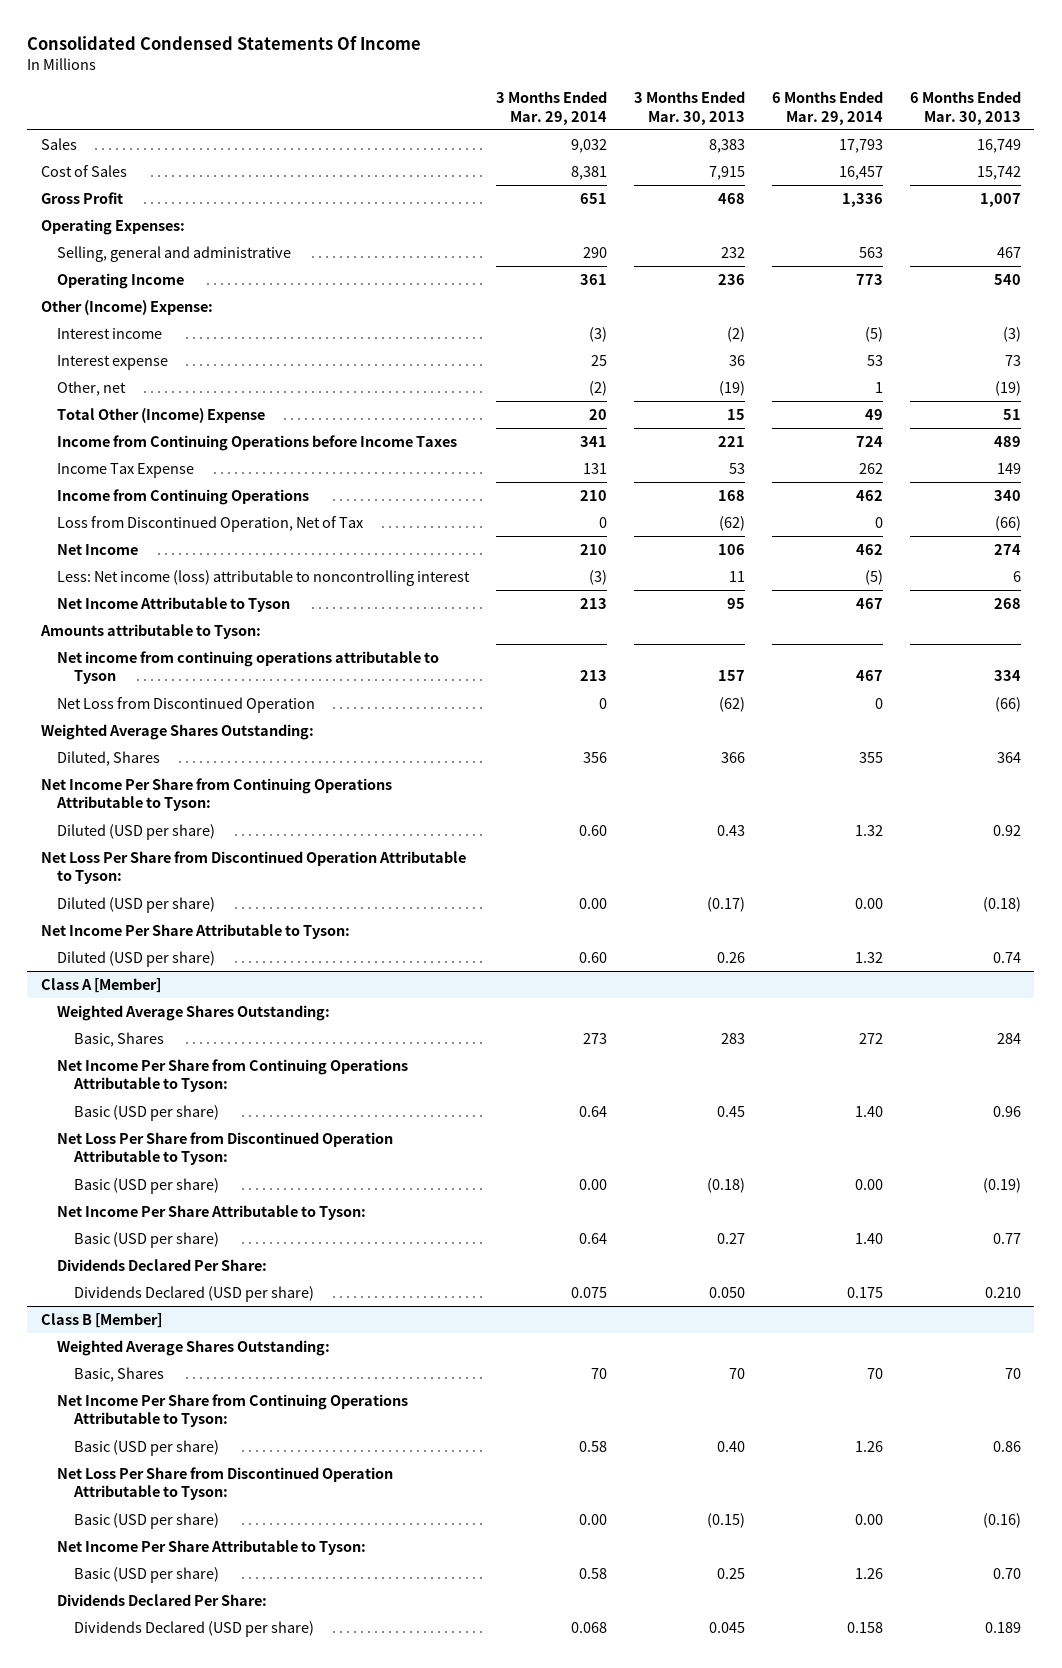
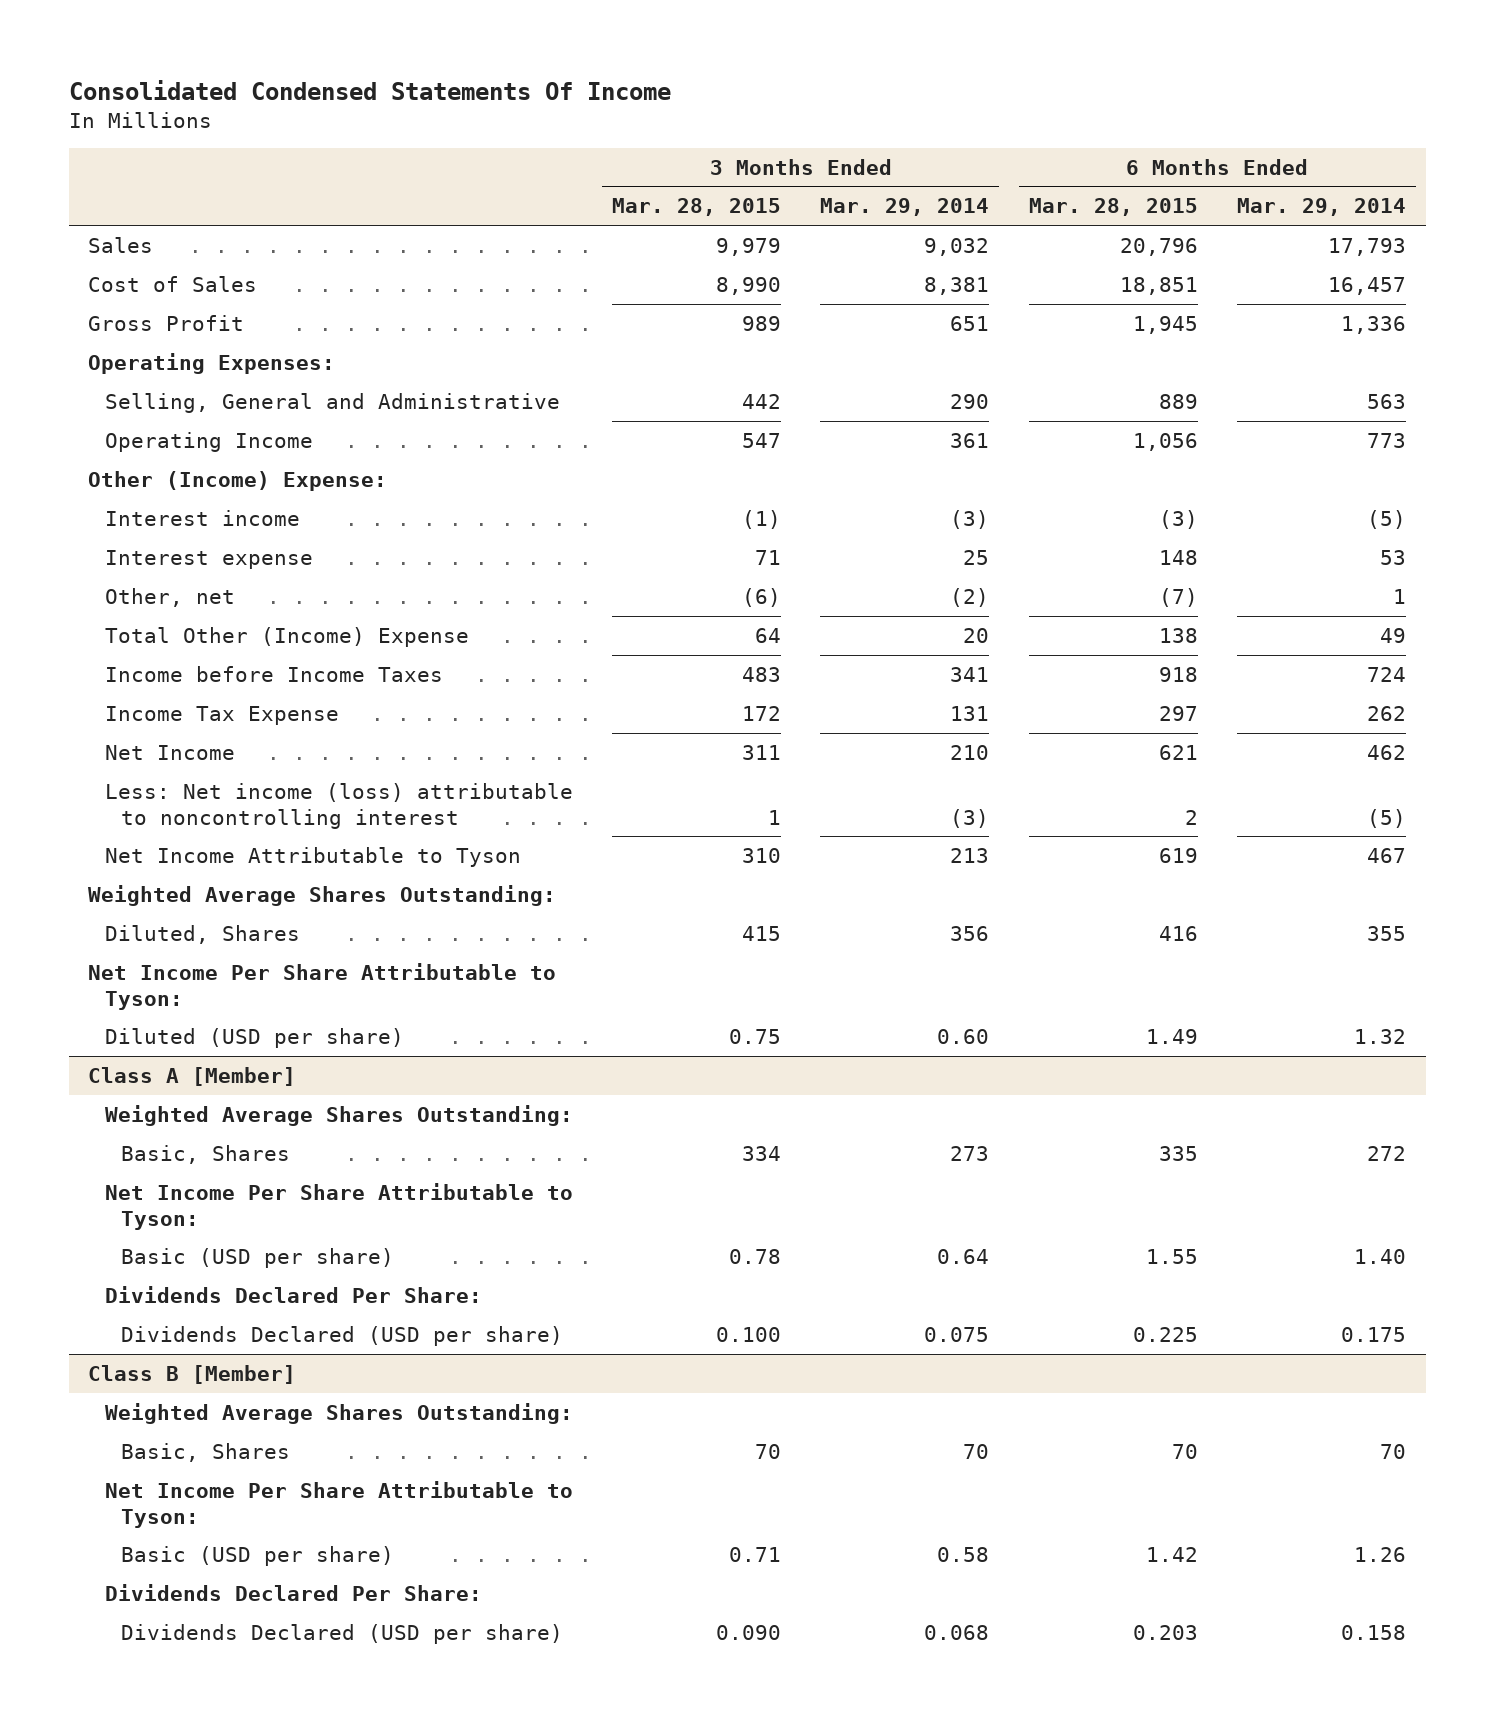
- | 3 Months Ended Mar. 29, 2014 | 3 Months Ended Mar. 30, 2013 | 6 Months Ended Mar. 29, 2014 | 6 Months Ended Mar. 30, 2013
+ | 3 Months Ended Mar. 28, 2015 | 3 Months Ended Mar. 29, 2014 | 6 Months Ended Mar. 28, 2015 | 6 Months Ended Mar. 29, 2014
- Selling, general and administrative | 290 | 232 | 563 | 467
+ Selling, General and Administrative | 442 | 290 | 889 | 563
- Income from Continuing Operations before Income Taxes | 341 | 221 | 724 | 489
+ Income before Income Taxes | 483 | 341 | 918 | 724
- Income from Continuing Operations | 210 | 168 | 462 | 340
- Loss from Discontinued Operation, Net of Tax | 0 | (62) | 0 | (66)
- Amounts attributable to Tyson:
- Net income from continuing operations attributable to Tyson | 213 | 157 | 467 | 334
- Net Loss from Discontinued Operation | 0 | (62) | 0 | (66)
- Net Income Per Share from Continuing Operations Attributable to Tyson:
- Diluted (USD per share) | 0.60 | 0.43 | 1.32 | 0.92
- Net Loss Per Share from Discontinued Operation Attributable to Tyson:
- Diluted (USD per share) | 0.00 | (0.17) | 0.00 | (0.18)
@ Class A [Member]
- Net Income Per Share from Continuing Operations Attributable to Tyson:
- Basic (USD per share) | 0.64 | 0.45 | 1.40 | 0.96
- Net Loss Per Share from Discontinued Operation Attributable to Tyson:
- Basic (USD per share) | 0.00 | (0.18) | 0.00 | (0.19)
@ Class B [Member]
- Net Income Per Share from Continuing Operations Attributable to Tyson:
- Basic (USD per share) | 0.58 | 0.40 | 1.26 | 0.86
- Net Loss Per Share from Discontinued Operation Attributable to Tyson:
- Basic (USD per share) | 0.00 | (0.15) | 0.00 | (0.16)

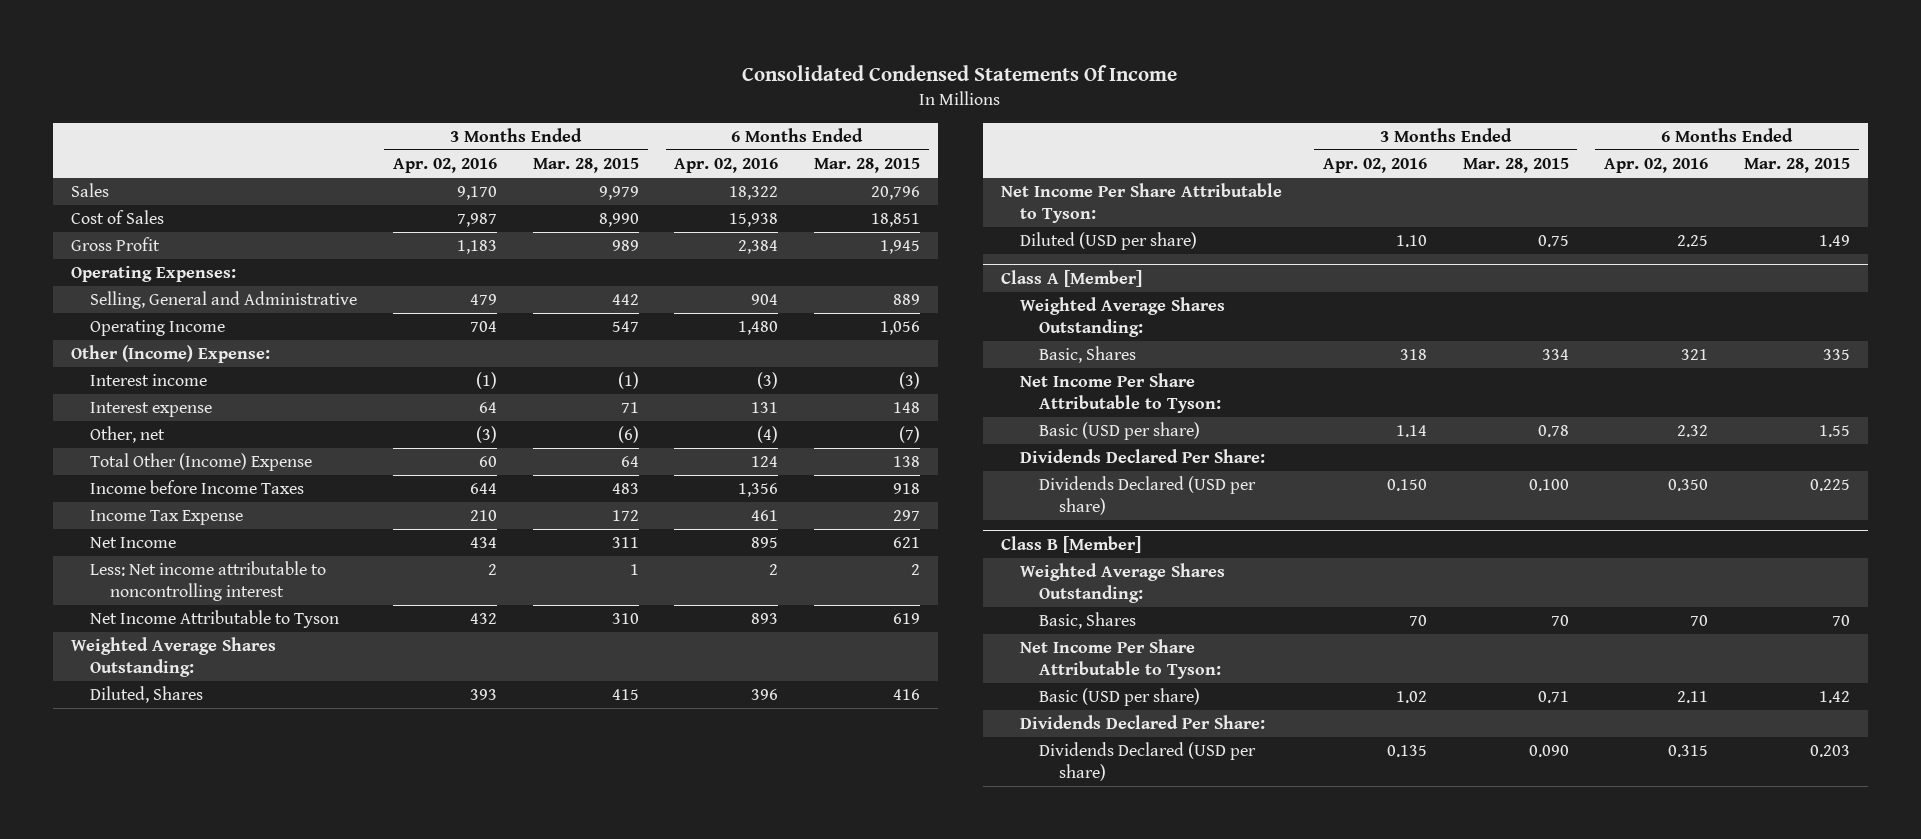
- | 3 Months Ended Mar. 28, 2015 | 3 Months Ended Mar. 29, 2014 | 6 Months Ended Mar. 28, 2015 | 6 Months Ended Mar. 29, 2014
+ | 3 Months Ended Apr. 02, 2016 | 3 Months Ended Mar. 28, 2015 | 6 Months Ended Apr. 02, 2016 | 6 Months Ended Mar. 28, 2015
- Less: Net income (loss) attributable to noncontrolling interest | 1 | (3) | 2 | (5)
+ Less: Net income attributable to noncontrolling interest | 2 | 1 | 2 | 2

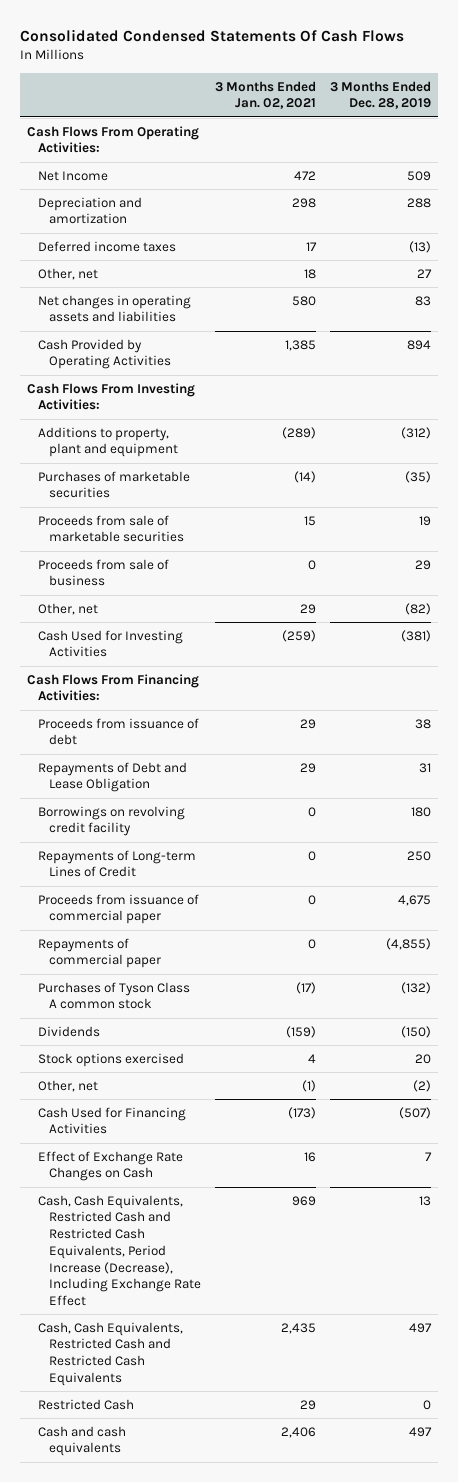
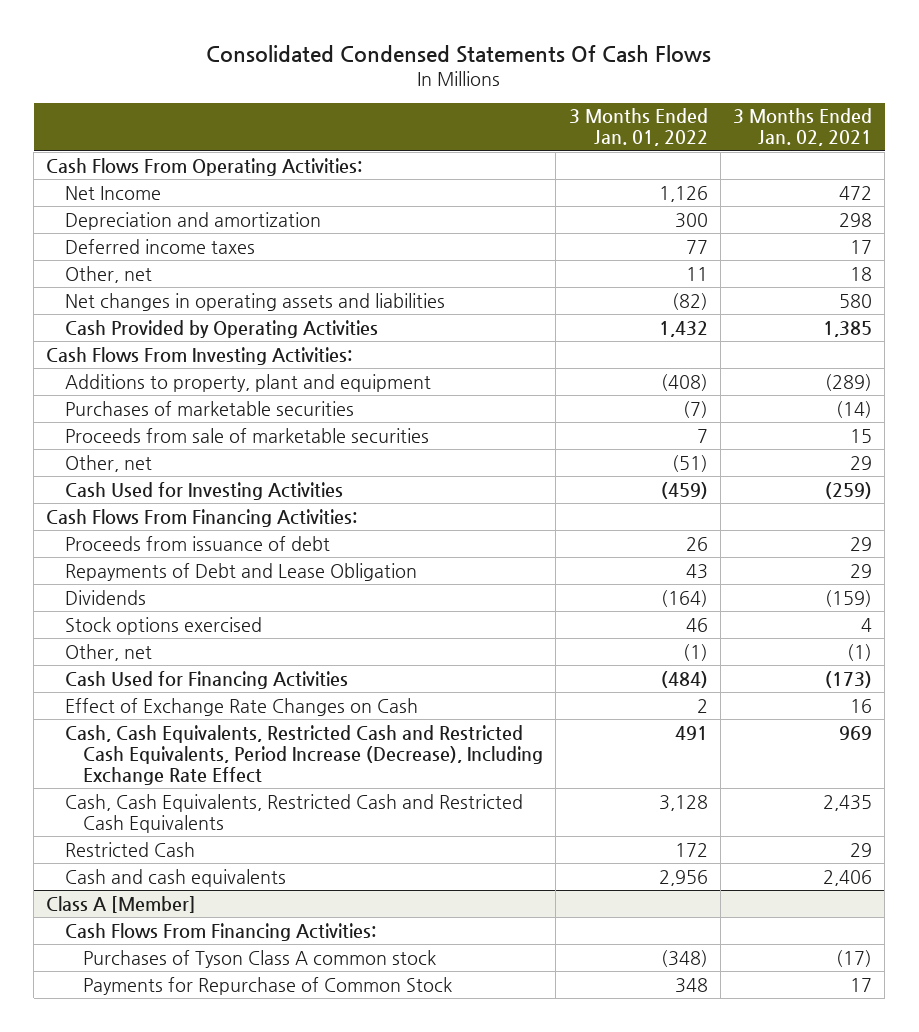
- | 3 Months Ended Jan. 02, 2021 | 3 Months Ended Dec. 28, 2019
+ | 3 Months Ended Jan. 01, 2022 | 3 Months Ended Jan. 02, 2021
- Proceeds from sale of business | 0 | 29
- Borrowings on revolving credit facility | 0 | 180
- Repayments of Long-term Lines of Credit | 0 | 250
- Proceeds from issuance of commercial paper | 0 | 4,675
- Repayments of commercial paper | 0 | (4,855)
- Purchases of Tyson Class A common stock | (17) | (132)
+ Class A [Member]
+ Cash Flows From Financing Activities:
+ Purchases of Tyson Class A common stock | (348) | (17)
+ Payments for Repurchase of Common Stock | 348 | 17

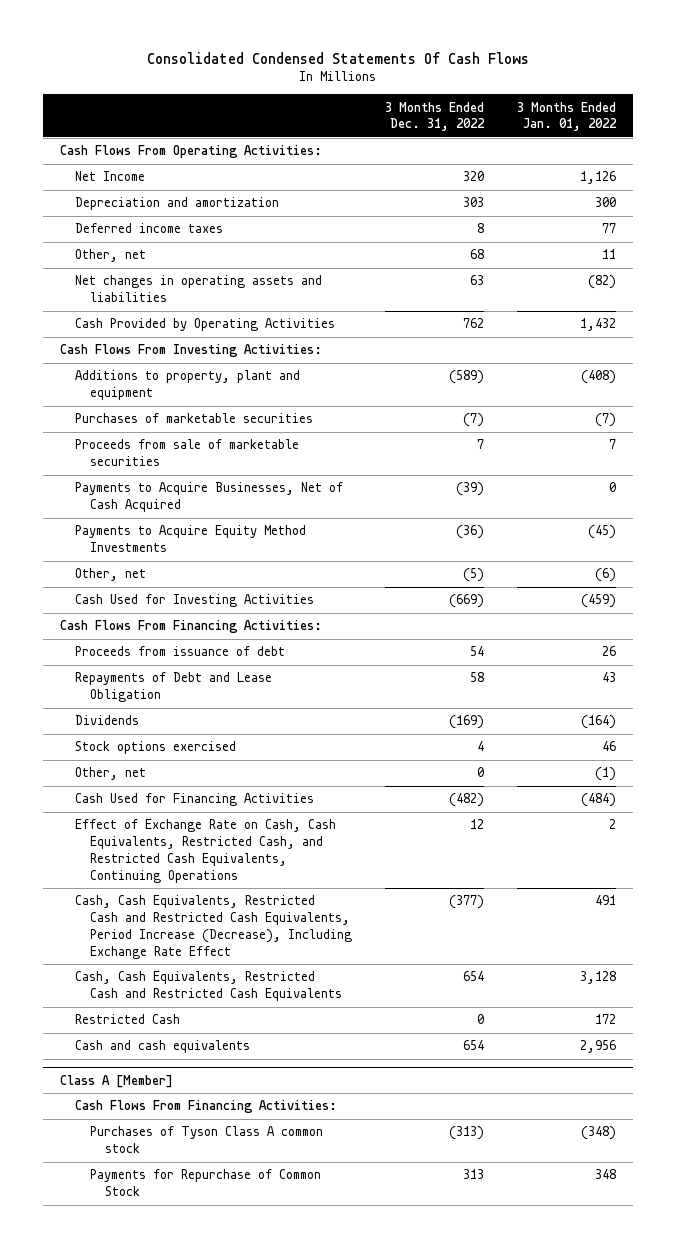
- | 3 Months Ended Jan. 01, 2022 | 3 Months Ended Jan. 02, 2021
+ | 3 Months Ended Dec. 31, 2022 | 3 Months Ended Jan. 01, 2022
- Other, net | (51) | 29
+ Payments to Acquire Businesses, Net of Cash Acquired | (39) | 0
+ Payments to Acquire Equity Method Investments | (36) | (45)
+ Other, net | (5) | (6)
- Effect of Exchange Rate Changes on Cash | 2 | 16
+ Effect of Exchange Rate on Cash, Cash Equivalents, Restricted Cash, and Restricted Cash Equivalents, Continuing Operations | 12 | 2

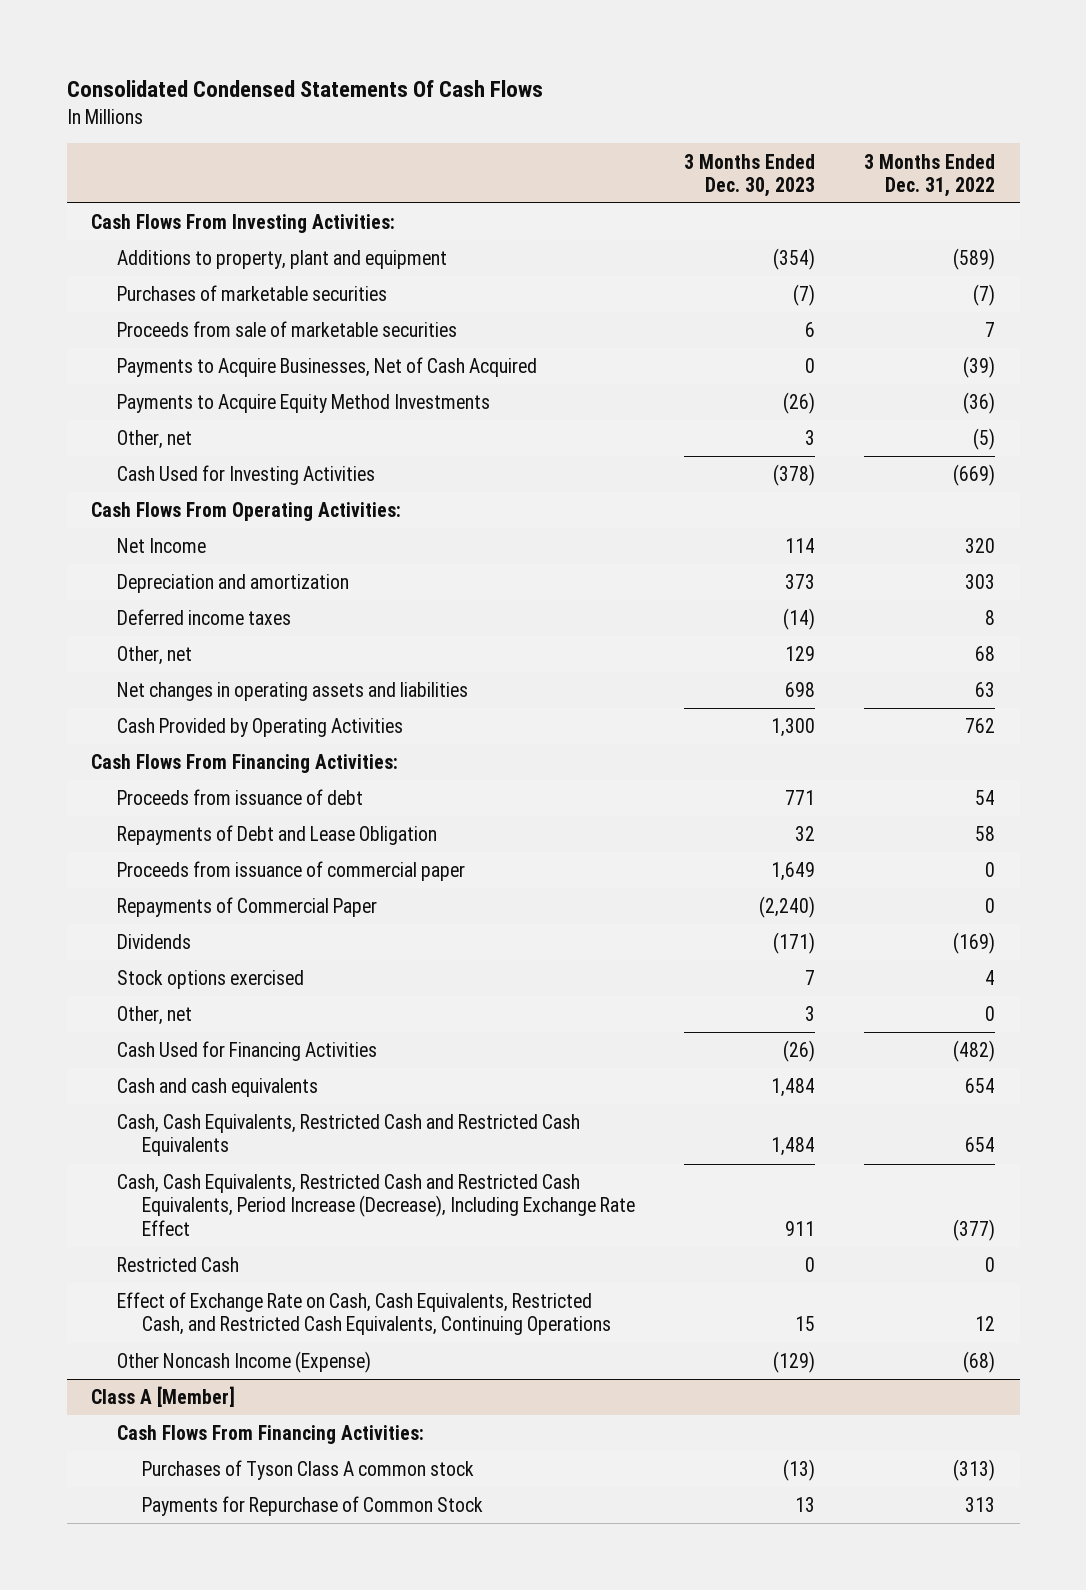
- | 3 Months Ended Dec. 31, 2022 | 3 Months Ended Jan. 01, 2022
+ | 3 Months Ended Dec. 30, 2023 | 3 Months Ended Dec. 31, 2022
moved down: Cash Flows From Operating Activities:
moved down: Net Income | 114 | 320
moved down: Depreciation and amortization | 373 | 303
moved down: Deferred income taxes | (14) | 8
moved down: Other, net | 129 | 68
moved down: Net changes in operating assets and liabilities | 698 | 63
moved down: Cash Provided by Operating Activities | 1,300 | 762
+ Proceeds from issuance of commercial paper | 1,649 | 0
+ Repayments of Commercial Paper | (2,240) | 0
moved up: Cash and cash equivalents | 1,484 | 654
moved down: Cash, Cash Equivalents, Restricted Cash and Restricted Cash Equivalents, Period Increase (Decrease), Including Exchange Rate Effect | 911 | (377)
moved down: Effect of Exchange Rate on Cash, Cash Equivalents, Restricted Cash, and Restricted Cash Equivalents, Continuing Operations | 15 | 12
+ Other Noncash Income (Expense) | (129) | (68)

